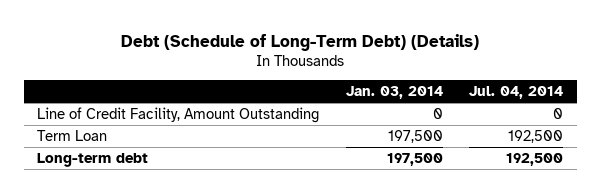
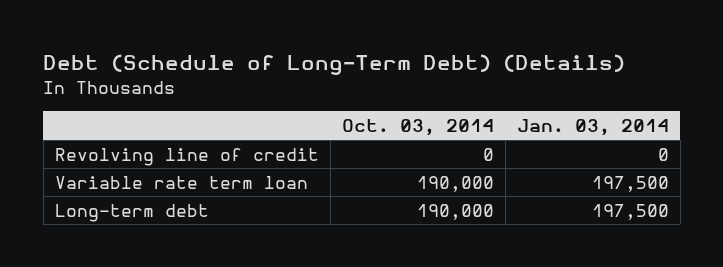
- | Jan. 03, 2014 | Jul. 04, 2014
+ | Oct. 03, 2014 | Jan. 03, 2014
- Line of Credit Facility, Amount Outstanding | 0 | 0
- Term Loan | 197,500 | 192,500
+ Revolving line of credit | 0 | 0
+ Variable rate term loan | 190,000 | 197,500

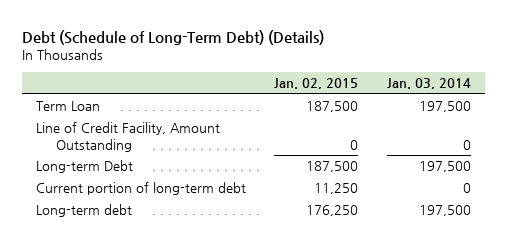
- | Oct. 03, 2014 | Jan. 03, 2014
+ | Jan. 02, 2015 | Jan. 03, 2014
- Revolving line of credit | 0 | 0
- Variable rate term loan | 190,000 | 197,500
+ Term Loan | 187,500 | 197,500
+ Line of Credit Facility, Amount Outstanding | 0 | 0
+ Long-term Debt | 187,500 | 197,500
+ Current portion of long-term debt | 11,250 | 0

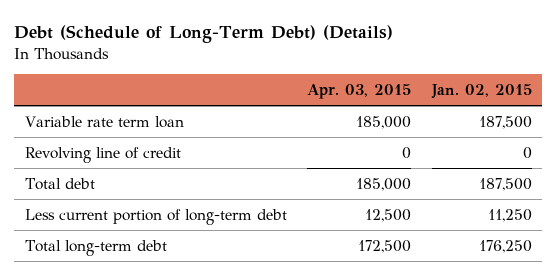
- | Jan. 02, 2015 | Jan. 03, 2014
+ | Apr. 03, 2015 | Jan. 02, 2015
- Term Loan | 187,500 | 197,500
- Line of Credit Facility, Amount Outstanding | 0 | 0
- Long-term Debt | 187,500 | 197,500
- Current portion of long-term debt | 11,250 | 0
- Long-term debt | 176,250 | 197,500
+ Variable rate term loan | 185,000 | 187,500
+ Revolving line of credit | 0 | 0
+ Total debt | 185,000 | 187,500
+ Less current portion of long-term debt | 12,500 | 11,250
+ Total long-term debt | 172,500 | 176,250

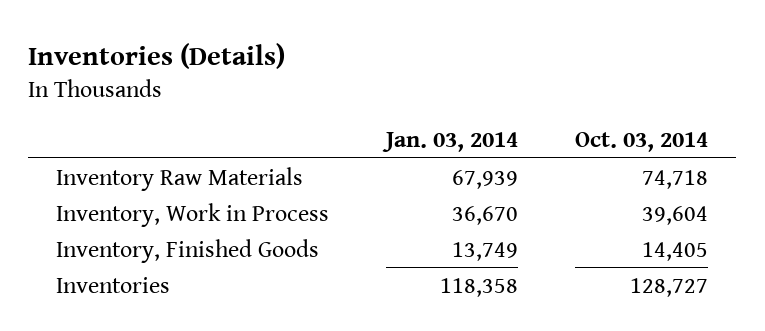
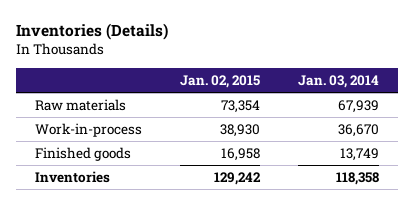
- | Jan. 03, 2014 | Oct. 03, 2014
+ | Jan. 02, 2015 | Jan. 03, 2014
- Inventory Raw Materials | 67,939 | 74,718
- Inventory, Work in Process | 36,670 | 39,604
- Inventory, Finished Goods | 13,749 | 14,405
+ Raw materials | 73,354 | 67,939
+ Work-in-process | 38,930 | 36,670
+ Finished goods | 16,958 | 13,749

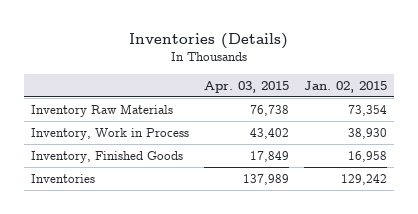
- | Jan. 02, 2015 | Jan. 03, 2014
+ | Apr. 03, 2015 | Jan. 02, 2015
- Raw materials | 73,354 | 67,939
- Work-in-process | 38,930 | 36,670
- Finished goods | 16,958 | 13,749
+ Inventory Raw Materials | 76,738 | 73,354
+ Inventory, Work in Process | 43,402 | 38,930
+ Inventory, Finished Goods | 17,849 | 16,958

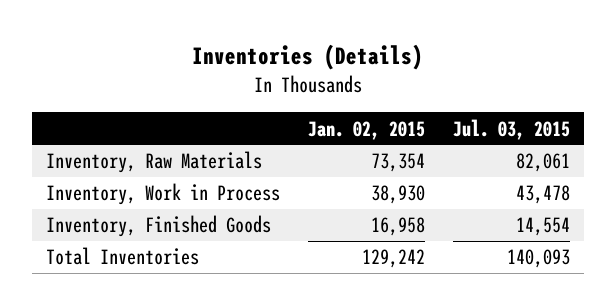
- | Apr. 03, 2015 | Jan. 02, 2015
+ | Jan. 02, 2015 | Jul. 03, 2015
- Inventory Raw Materials | 76,738 | 73,354
+ Inventory, Raw Materials | 73,354 | 82,061
- Inventories | 137,989 | 129,242
+ Total Inventories | 129,242 | 140,093

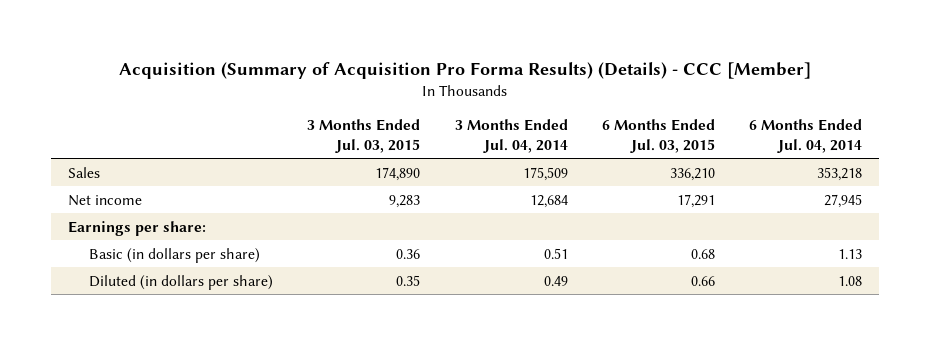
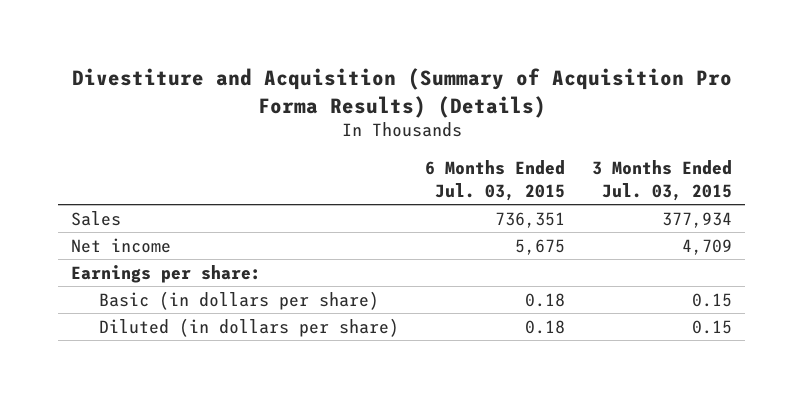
- Acquisition (Summary of Acquisition Pro Forma Results) (Details) - CCC [Member]
+ Divestiture and Acquisition (Summary of Acquisition Pro Forma Results) (Details)
- | 3 Months Ended Jul. 03, 2015 | 3 Months Ended Jul. 04, 2014 | 6 Months Ended Jul. 03, 2015 | 6 Months Ended Jul. 04, 2014
+ | 6 Months Ended Jul. 03, 2015 | 3 Months Ended Jul. 03, 2015
- Sales | 174,890 | 175,509 | 336,210 | 353,218
- Net income | 9,283 | 12,684 | 17,291 | 27,945
+ Sales | 736,351 | 377,934
+ Net income | 5,675 | 4,709
- Basic (in dollars per share) | 0.36 | 0.51 | 0.68 | 1.13
- Diluted (in dollars per share) | 0.35 | 0.49 | 0.66 | 1.08
+ Basic (in dollars per share) | 0.18 | 0.15
+ Diluted (in dollars per share) | 0.18 | 0.15

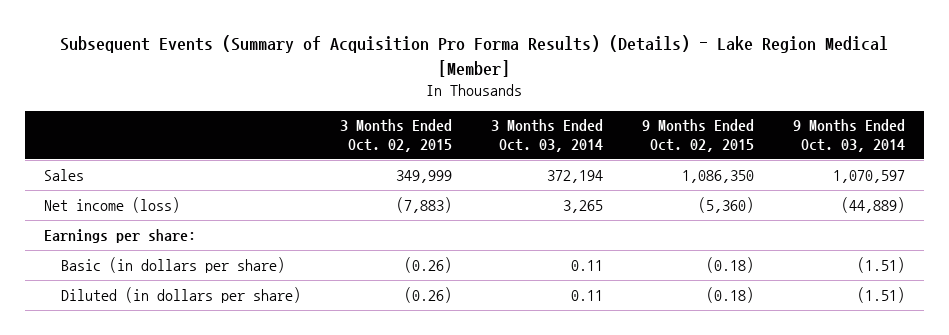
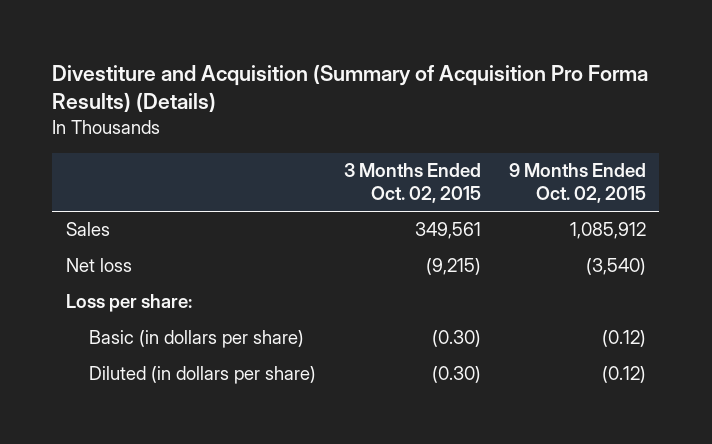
- Subsequent Events (Summary of Acquisition Pro Forma Results) (Details) - Lake Region Medical [Member]
+ Divestiture and Acquisition (Summary of Acquisition Pro Forma Results) (Details)
- | 3 Months Ended Oct. 02, 2015 | 3 Months Ended Oct. 03, 2014 | 9 Months Ended Oct. 02, 2015 | 9 Months Ended Oct. 03, 2014
+ | 3 Months Ended Oct. 02, 2015 | 9 Months Ended Oct. 02, 2015
- Sales | 349,999 | 372,194 | 1,086,350 | 1,070,597
- Net income (loss) | (7,883) | 3,265 | (5,360) | (44,889)
- Earnings per share:
- Basic (in dollars per share) | (0.26) | 0.11 | (0.18) | (1.51)
- Diluted (in dollars per share) | (0.26) | 0.11 | (0.18) | (1.51)
+ Sales | 349,561 | 1,085,912
+ Net loss | (9,215) | (3,540)
+ Loss per share:
+ Basic (in dollars per share) | (0.30) | (0.12)
+ Diluted (in dollars per share) | (0.30) | (0.12)

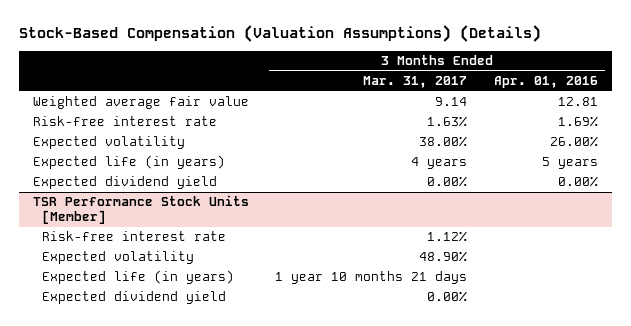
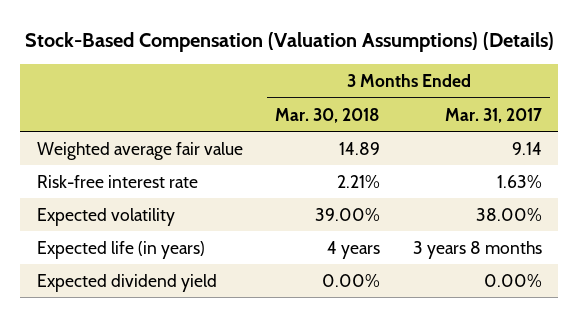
- | 3 Months Ended Mar. 31, 2017 | 3 Months Ended Apr. 01, 2016
+ | 3 Months Ended Mar. 30, 2018 | 3 Months Ended Mar. 31, 2017
- Expected life (in years) | 4 years | 5 years
- Expected dividend yield | 0.00% | 0.00%
- TSR Performance Stock Units [Member]
- Risk-free interest rate | 1.12% |
- Expected volatility | 48.90% |
- Expected life (in years) | 1 year 10 months 21 days |
+ Expected life (in years) | 4 years | 3 years 8 months

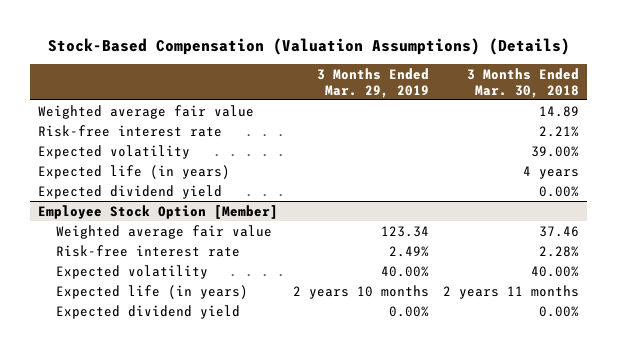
- | 3 Months Ended Mar. 30, 2018 | 3 Months Ended Mar. 31, 2017
+ | 3 Months Ended Mar. 29, 2019 | 3 Months Ended Mar. 30, 2018
+ Employee Stock Option [Member]
+ Weighted average fair value | 123.34 | 37.46
+ Risk-free interest rate | 2.49% | 2.28%
+ Expected volatility | 40.00% | 40.00%
+ Expected life (in years) | 2 years 10 months | 2 years 11 months
+ Expected dividend yield | 0.00% | 0.00%

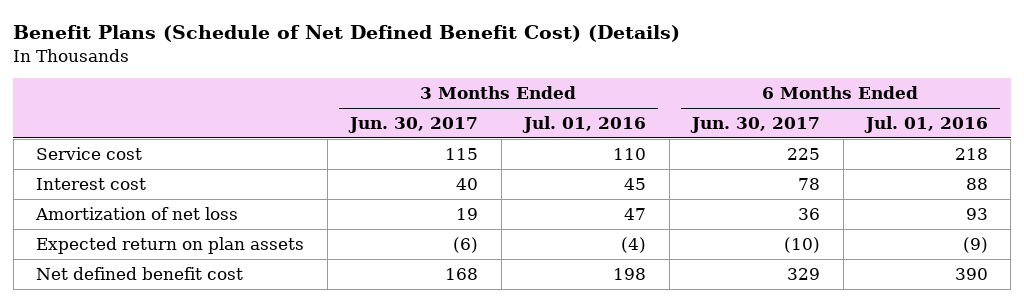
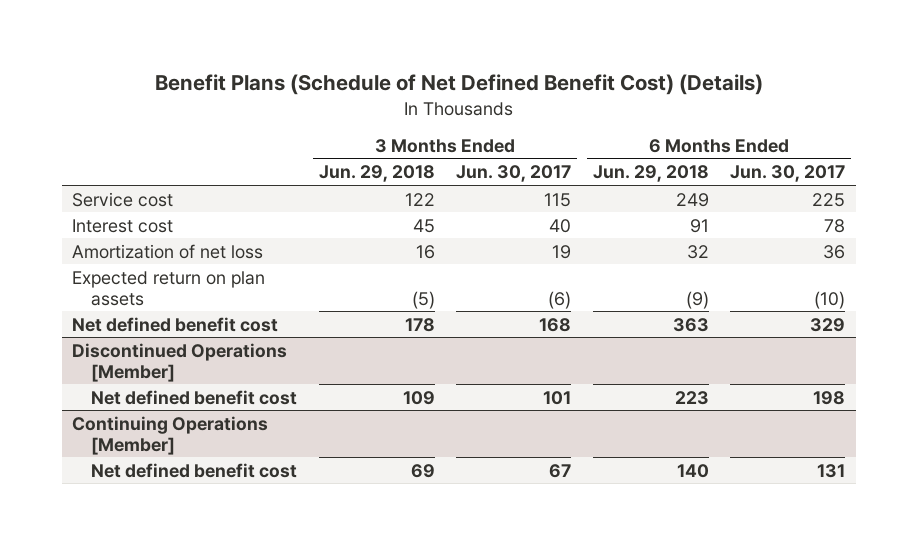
- | 3 Months Ended Jun. 30, 2017 | 3 Months Ended Jul. 01, 2016 | 6 Months Ended Jun. 30, 2017 | 6 Months Ended Jul. 01, 2016
+ | 3 Months Ended Jun. 29, 2018 | 3 Months Ended Jun. 30, 2017 | 6 Months Ended Jun. 29, 2018 | 6 Months Ended Jun. 30, 2017
+ Discontinued Operations [Member]
+ Net defined benefit cost | 109 | 101 | 223 | 198
+ Continuing Operations [Member]
+ Net defined benefit cost | 69 | 67 | 140 | 131

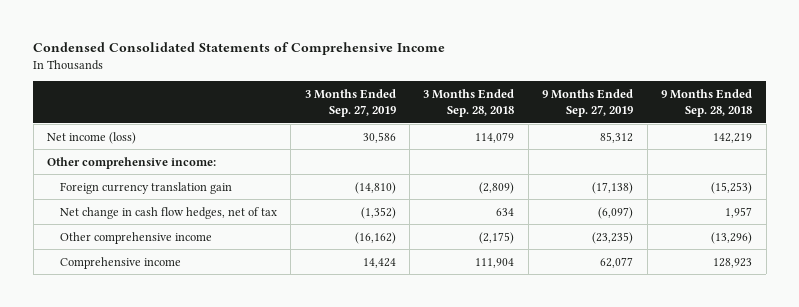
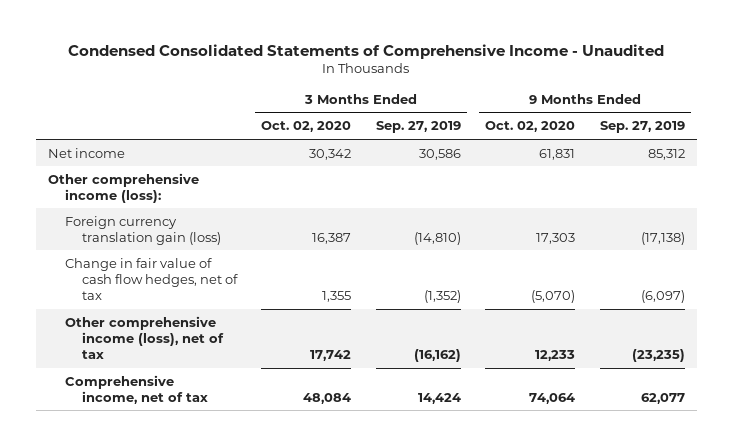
- Condensed Consolidated Statements of Comprehensive Income
+ Condensed Consolidated Statements of Comprehensive Income - Unaudited
- | 3 Months Ended Sep. 27, 2019 | 3 Months Ended Sep. 28, 2018 | 9 Months Ended Sep. 27, 2019 | 9 Months Ended Sep. 28, 2018
+ | 3 Months Ended Oct. 02, 2020 | 3 Months Ended Sep. 27, 2019 | 9 Months Ended Oct. 02, 2020 | 9 Months Ended Sep. 27, 2019
- Net income (loss) | 30,586 | 114,079 | 85,312 | 142,219
- Other comprehensive income:
- Foreign currency translation gain | (14,810) | (2,809) | (17,138) | (15,253)
- Net change in cash flow hedges, net of tax | (1,352) | 634 | (6,097) | 1,957
- Other comprehensive income | (16,162) | (2,175) | (23,235) | (13,296)
- Comprehensive income | 14,424 | 111,904 | 62,077 | 128,923
+ Net income | 30,342 | 30,586 | 61,831 | 85,312
+ Other comprehensive income (loss):
+ Foreign currency translation gain (loss) | 16,387 | (14,810) | 17,303 | (17,138)
+ Change in fair value of cash flow hedges, net of tax | 1,355 | (1,352) | (5,070) | (6,097)
+ Other comprehensive income (loss), net of tax | 17,742 | (16,162) | 12,233 | (23,235)
+ Comprehensive income, net of tax | 48,084 | 14,424 | 74,064 | 62,077

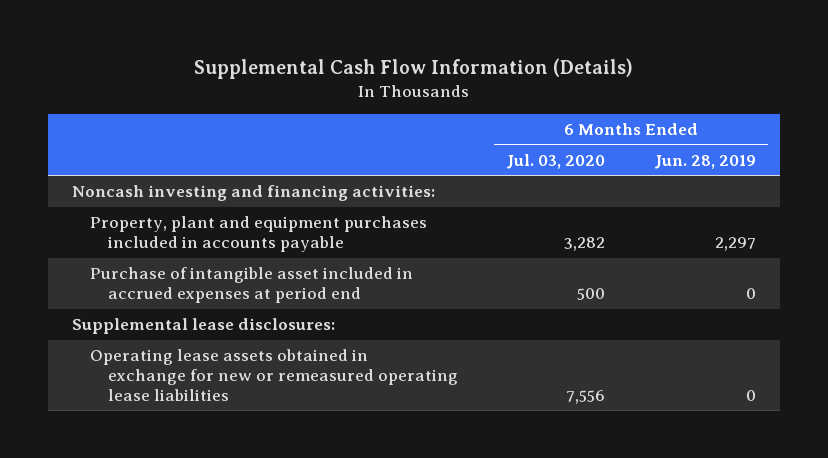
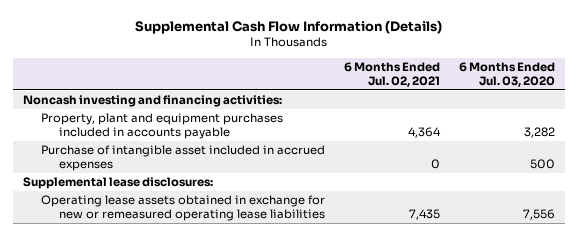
- | 6 Months Ended Jul. 03, 2020 | 6 Months Ended Jun. 28, 2019
+ | 6 Months Ended Jul. 02, 2021 | 6 Months Ended Jul. 03, 2020
- Purchase of intangible asset included in accrued expenses at period end | 500 | 0
+ Purchase of intangible asset included in accrued expenses | 0 | 500

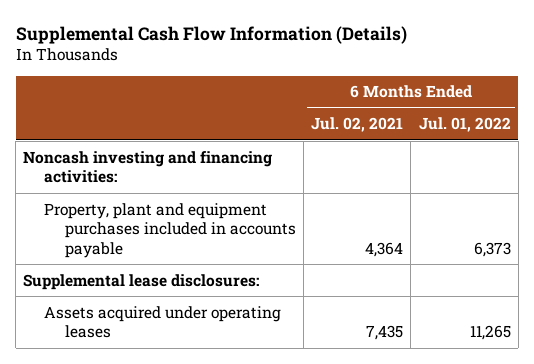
- | 6 Months Ended Jul. 02, 2021 | 6 Months Ended Jul. 03, 2020
+ | 6 Months Ended Jul. 02, 2021 | 6 Months Ended Jul. 01, 2022
- Purchase of intangible asset included in accrued expenses | 0 | 500
- Operating lease assets obtained in exchange for new or remeasured operating lease liabilities | 7,435 | 7,556
+ Assets acquired under operating leases | 7,435 | 11,265

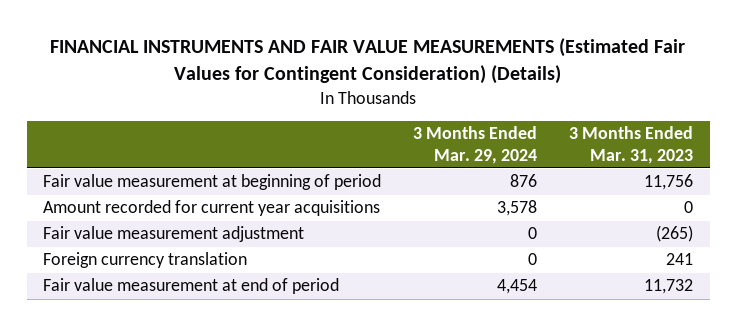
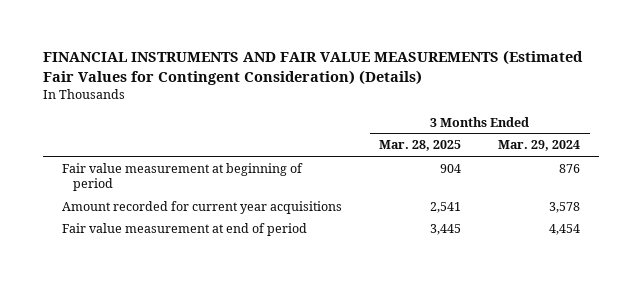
- | 3 Months Ended Mar. 29, 2024 | 3 Months Ended Mar. 31, 2023
+ | 3 Months Ended Mar. 28, 2025 | 3 Months Ended Mar. 29, 2024
- Fair value measurement adjustment | 0 | (265)
- Foreign currency translation | 0 | 241

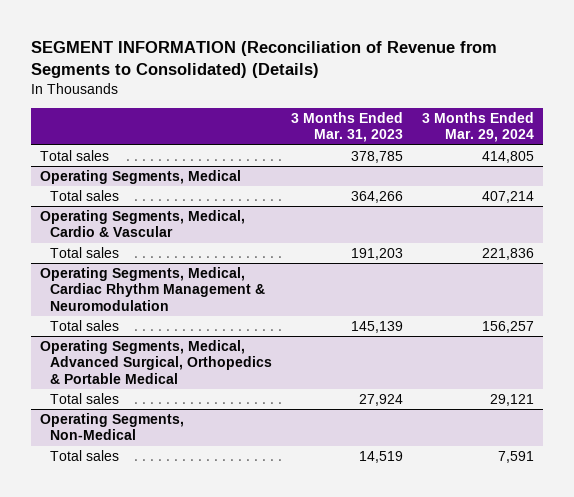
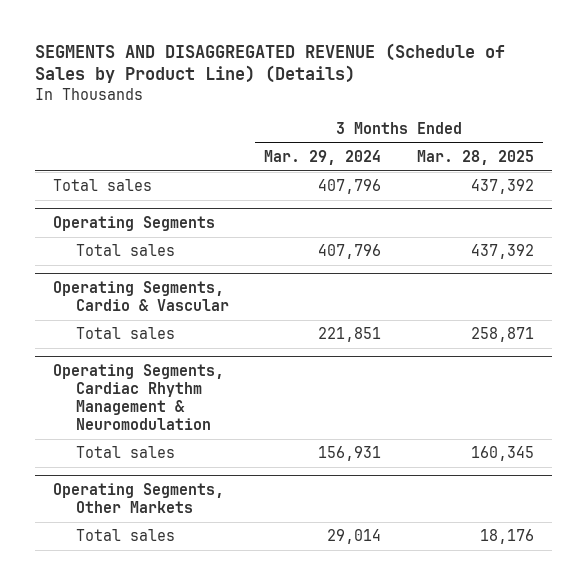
- SEGMENT INFORMATION (Reconciliation of Revenue from Segments to Consolidated) (Details)
+ SEGMENTS AND DISAGGREGATED REVENUE (Schedule of Sales by Product Line) (Details)
- | 3 Months Ended Mar. 31, 2023 | 3 Months Ended Mar. 29, 2024
+ | 3 Months Ended Mar. 29, 2024 | 3 Months Ended Mar. 28, 2025
- Total sales | 378,785 | 414,805
- Operating Segments, Medical
- Total sales | 364,266 | 407,214
- Operating Segments, Medical, Cardio & Vascular
- Total sales | 191,203 | 221,836
- Operating Segments, Medical, Cardiac Rhythm Management & Neuromodulation
- Total sales | 145,139 | 156,257
- Operating Segments, Medical, Advanced Surgical, Orthopedics & Portable Medical
- Total sales | 27,924 | 29,121
- Operating Segments, Non-Medical
- Total sales | 14,519 | 7,591
+ Total sales | 407,796 | 437,392
+ Operating Segments
+ Total sales | 407,796 | 437,392
+ Operating Segments, Cardio & Vascular
+ Total sales | 221,851 | 258,871
+ Operating Segments, Cardiac Rhythm Management & Neuromodulation
+ Total sales | 156,931 | 160,345
+ Operating Segments, Other Markets
+ Total sales | 29,014 | 18,176

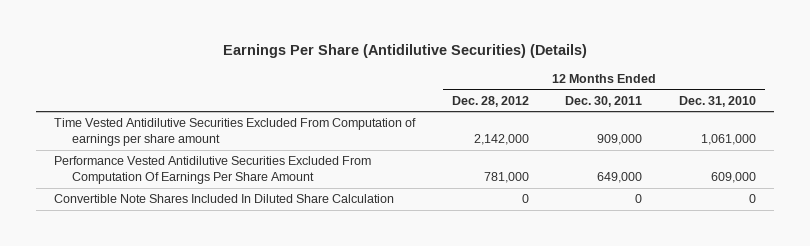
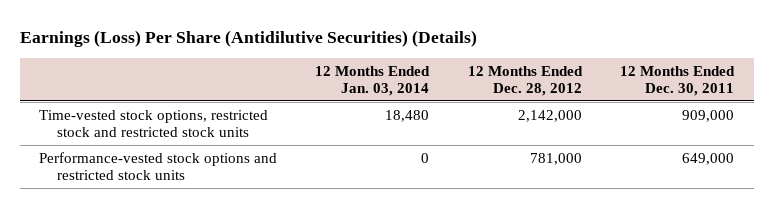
- Earnings Per Share (Antidilutive Securities) (Details)
+ Earnings (Loss) Per Share (Antidilutive Securities) (Details)
- | 12 Months Ended Dec. 28, 2012 | 12 Months Ended Dec. 30, 2011 | 12 Months Ended Dec. 31, 2010
+ | 12 Months Ended Jan. 03, 2014 | 12 Months Ended Dec. 28, 2012 | 12 Months Ended Dec. 30, 2011
- Time Vested Antidilutive Securities Excluded From Computation of earnings per share amount | 2,142,000 | 909,000 | 1,061,000
- Performance Vested Antidilutive Securities Excluded From Computation Of Earnings Per Share Amount | 781,000 | 649,000 | 609,000
- Convertible Note Shares Included In Diluted Share Calculation | 0 | 0 | 0
+ Time-vested stock options, restricted stock and restricted stock units | 18,480 | 2,142,000 | 909,000
+ Performance-vested stock options and restricted stock units | 0 | 781,000 | 649,000

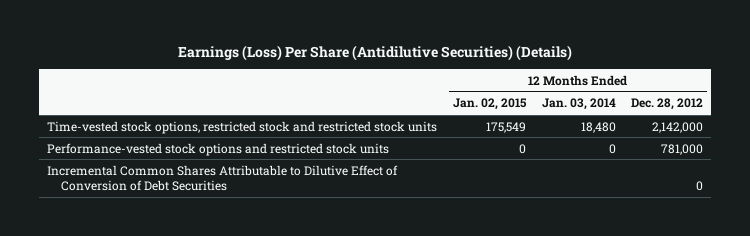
- | 12 Months Ended Jan. 03, 2014 | 12 Months Ended Dec. 28, 2012 | 12 Months Ended Dec. 30, 2011
+ | 12 Months Ended Jan. 02, 2015 | 12 Months Ended Jan. 03, 2014 | 12 Months Ended Dec. 28, 2012
+ Incremental Common Shares Attributable to Dilutive Effect of Conversion of Debt Securities | | | 0

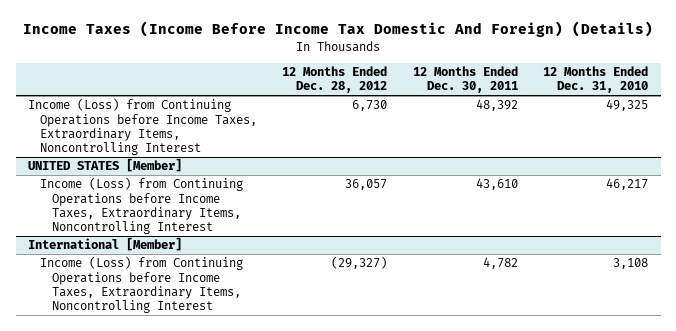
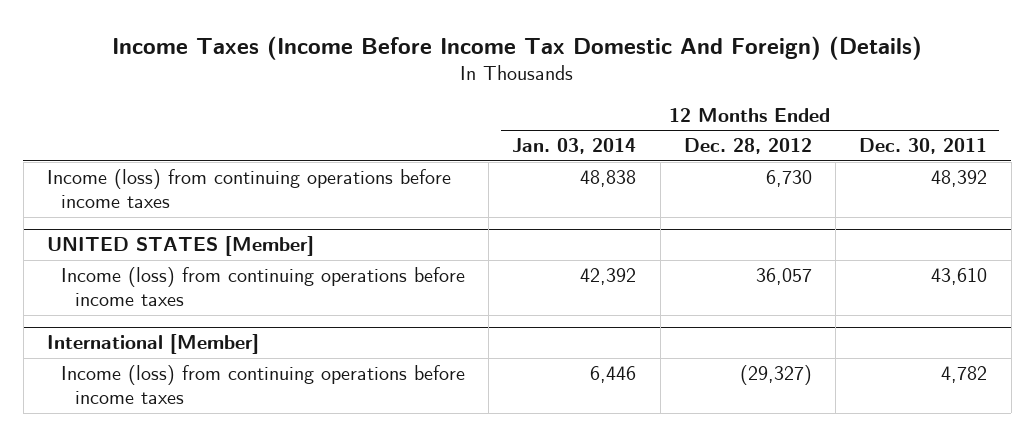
- | 12 Months Ended Dec. 28, 2012 | 12 Months Ended Dec. 30, 2011 | 12 Months Ended Dec. 31, 2010
+ | 12 Months Ended Jan. 03, 2014 | 12 Months Ended Dec. 28, 2012 | 12 Months Ended Dec. 30, 2011
- Income (Loss) from Continuing Operations before Income Taxes, Extraordinary Items, Noncontrolling Interest | 6,730 | 48,392 | 49,325
+ Income (loss) from continuing operations before income taxes | 48,838 | 6,730 | 48,392
@ UNITED STATES [Member]
- Income (Loss) from Continuing Operations before Income Taxes, Extraordinary Items, Noncontrolling Interest | 36,057 | 43,610 | 46,217
+ Income (loss) from continuing operations before income taxes | 42,392 | 36,057 | 43,610
@ International [Member]
- Income (Loss) from Continuing Operations before Income Taxes, Extraordinary Items, Noncontrolling Interest | (29,327) | 4,782 | 3,108
+ Income (loss) from continuing operations before income taxes | 6,446 | (29,327) | 4,782

